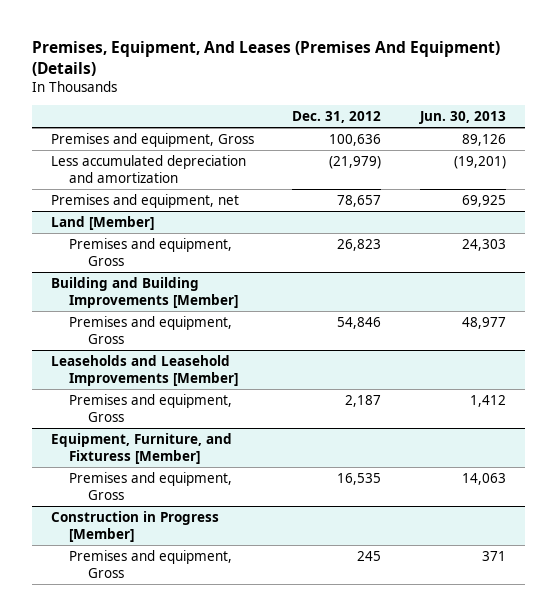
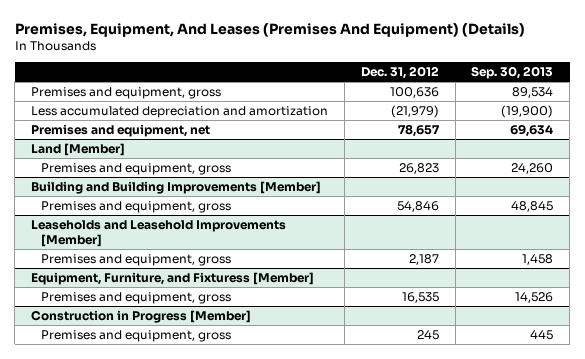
- | Dec. 31, 2012 | Jun. 30, 2013
+ | Dec. 31, 2012 | Sep. 30, 2013
- Premises and equipment, Gross | 100,636 | 89,126
+ Premises and equipment, gross | 100,636 | 89,534
@ Land [Member]
- Premises and equipment, Gross | 26,823 | 24,303
+ Premises and equipment, gross | 26,823 | 24,260
@ Building and Building Improvements [Member]
- Premises and equipment, Gross | 54,846 | 48,977
+ Premises and equipment, gross | 54,846 | 48,845
@ Leaseholds and Leasehold Improvements [Member]
- Premises and equipment, Gross | 2,187 | 1,412
+ Premises and equipment, gross | 2,187 | 1,458
@ Equipment, Furniture, and Fixturess [Member]
- Premises and equipment, Gross | 16,535 | 14,063
+ Premises and equipment, gross | 16,535 | 14,526
@ Construction in Progress [Member]
- Premises and equipment, Gross | 245 | 371
+ Premises and equipment, gross | 245 | 445

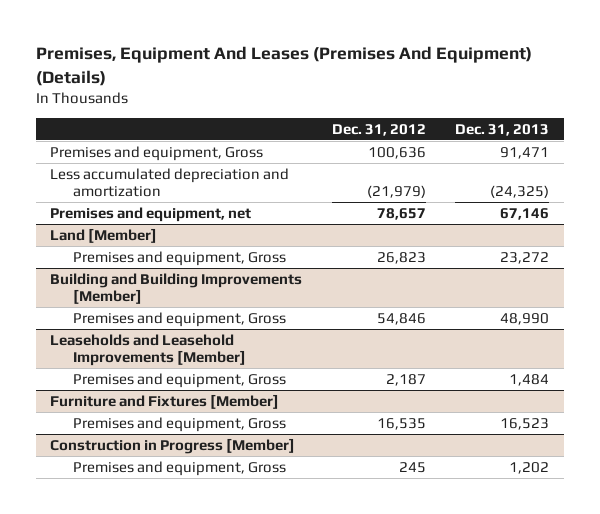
- Premises, Equipment, And Leases (Premises And Equipment) (Details)
+ Premises, Equipment And Leases (Premises And Equipment) (Details)
- | Dec. 31, 2012 | Sep. 30, 2013
+ | Dec. 31, 2012 | Dec. 31, 2013
- Premises and equipment, gross | 100,636 | 89,534
+ Premises and equipment, Gross | 100,636 | 91,471
@ Land [Member]
- Premises and equipment, gross | 26,823 | 24,260
+ Premises and equipment, Gross | 26,823 | 23,272
@ Building and Building Improvements [Member]
- Premises and equipment, gross | 54,846 | 48,845
+ Premises and equipment, Gross | 54,846 | 48,990
@ Leaseholds and Leasehold Improvements [Member]
- Premises and equipment, gross | 2,187 | 1,458
- Equipment, Furniture, and Fixturess [Member]
- Premises and equipment, gross | 16,535 | 14,526
@ Leaseholds and Leasehold Improvements [Member]
+ Premises and equipment, Gross | 2,187 | 1,484
+ Furniture and Fixtures [Member]
+ Premises and equipment, Gross | 16,535 | 16,523
@ Construction in Progress [Member]
- Premises and equipment, gross | 245 | 445
+ Premises and equipment, Gross | 245 | 1,202

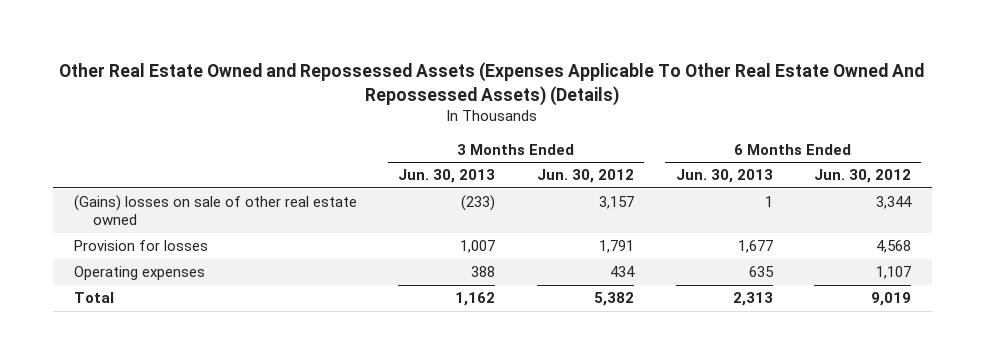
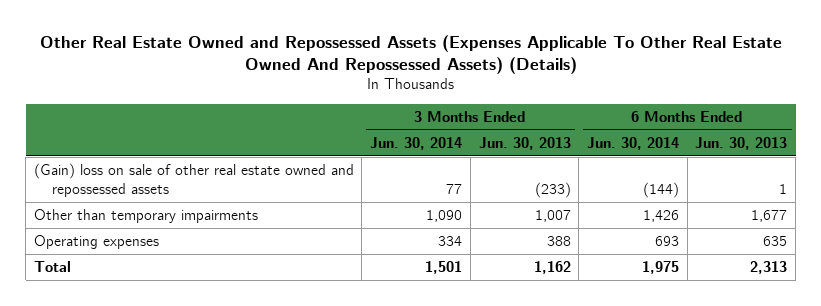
- | 3 Months Ended Jun. 30, 2013 | 3 Months Ended Jun. 30, 2012 | 6 Months Ended Jun. 30, 2013 | 6 Months Ended Jun. 30, 2012
+ | 3 Months Ended Jun. 30, 2014 | 3 Months Ended Jun. 30, 2013 | 6 Months Ended Jun. 30, 2014 | 6 Months Ended Jun. 30, 2013
- (Gains) losses on sale of other real estate owned | (233) | 3,157 | 1 | 3,344
- Provision for losses | 1,007 | 1,791 | 1,677 | 4,568
+ (Gain) loss on sale of other real estate owned and repossessed assets | 77 | (233) | (144) | 1
+ Other than temporary impairments | 1,090 | 1,007 | 1,426 | 1,677

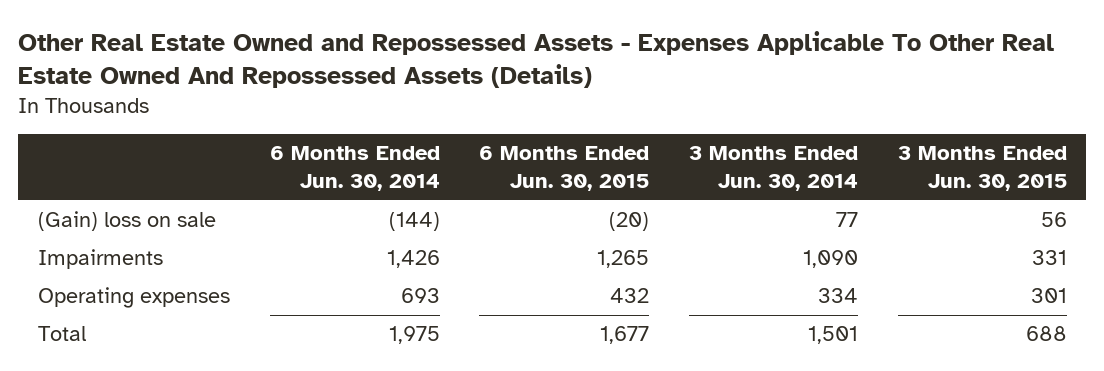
- Other Real Estate Owned and Repossessed Assets (Expenses Applicable To Other Real Estate Owned And Repossessed Assets) (Details)
+ Other Real Estate Owned and Repossessed Assets - Expenses Applicable To Other Real Estate Owned And Repossessed Assets (Details)
- | 3 Months Ended Jun. 30, 2014 | 3 Months Ended Jun. 30, 2013 | 6 Months Ended Jun. 30, 2014 | 6 Months Ended Jun. 30, 2013
+ | 6 Months Ended Jun. 30, 2014 | 6 Months Ended Jun. 30, 2015 | 3 Months Ended Jun. 30, 2014 | 3 Months Ended Jun. 30, 2015
- (Gain) loss on sale of other real estate owned and repossessed assets | 77 | (233) | (144) | 1
- Other than temporary impairments | 1,090 | 1,007 | 1,426 | 1,677
+ (Gain) loss on sale | (144) | (20) | 77 | 56
+ Impairments | 1,426 | 1,265 | 1,090 | 331

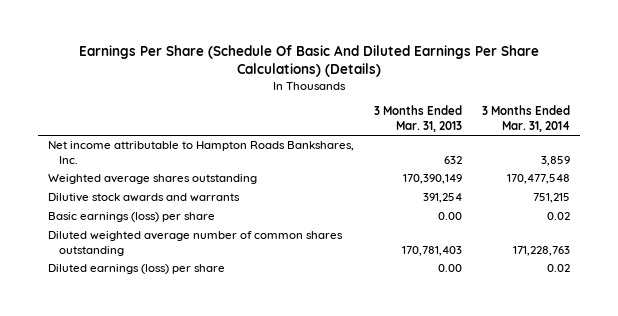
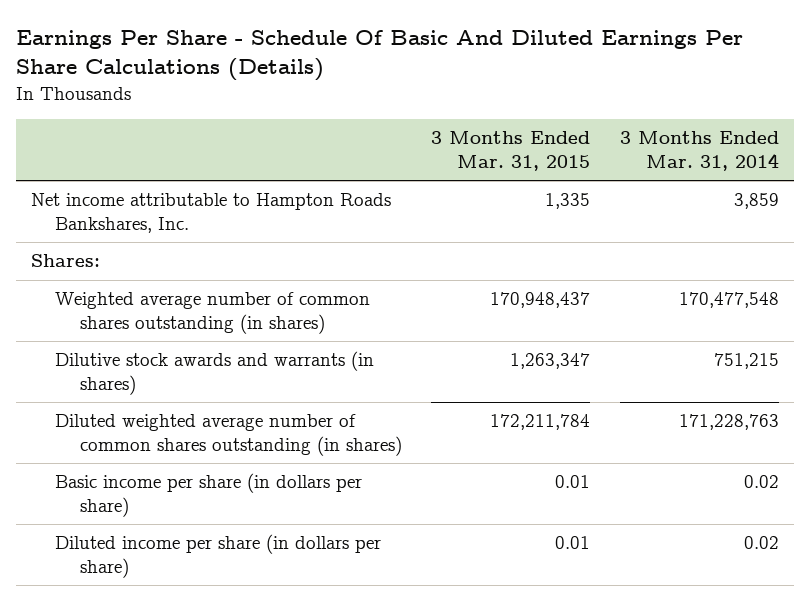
- Earnings Per Share (Schedule Of Basic And Diluted Earnings Per Share Calculations) (Details)
+ Earnings Per Share - Schedule Of Basic And Diluted Earnings Per Share Calculations (Details)
- | 3 Months Ended Mar. 31, 2013 | 3 Months Ended Mar. 31, 2014
+ | 3 Months Ended Mar. 31, 2015 | 3 Months Ended Mar. 31, 2014
- Weighted average shares outstanding | 170,390,149 | 170,477,548
- Dilutive stock awards and warrants | 391,254 | 751,215
- Basic earnings (loss) per share | 0.00 | 0.02
- Diluted weighted average number of common shares outstanding | 170,781,403 | 171,228,763
- Diluted earnings (loss) per share | 0.00 | 0.02
+ Shares:
+ Weighted average number of common shares outstanding (in shares) | 170,948,437 | 170,477,548
+ Dilutive stock awards and warrants (in shares) | 1,263,347 | 751,215
+ Diluted weighted average number of common shares outstanding (in shares) | 172,211,784 | 171,228,763
+ Basic income per share (in dollars per share) | 0.01 | 0.02
+ Diluted income per share (in dollars per share) | 0.01 | 0.02

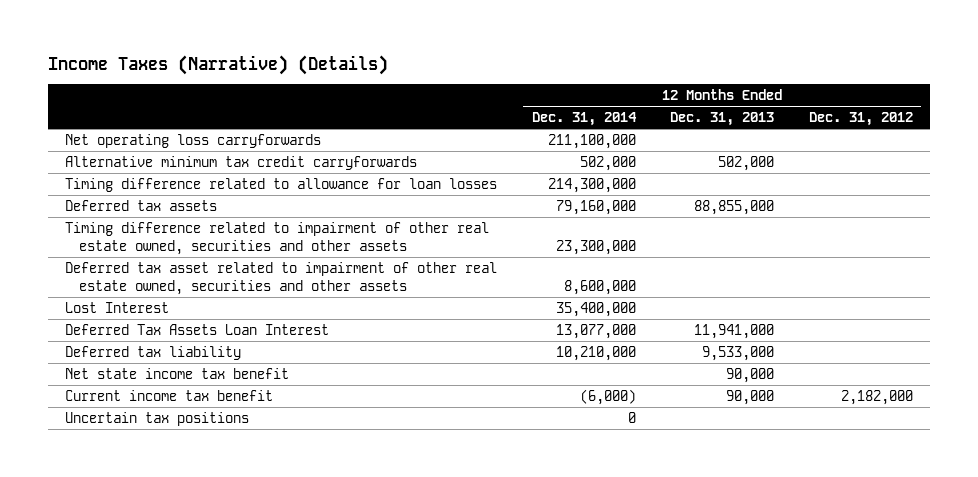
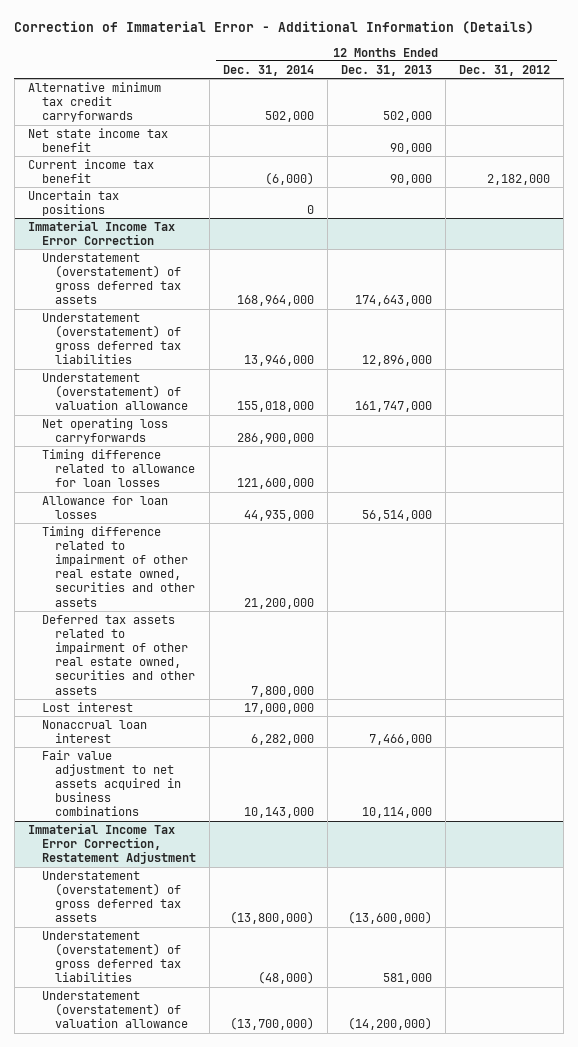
- Income Taxes (Narrative) (Details)
+ Correction of Immaterial Error - Additional Information (Details)
- Net operating loss carryforwards | 211,100,000 | |
- Timing difference related to allowance for loan losses | 214,300,000 | |
- Deferred tax assets | 79,160,000 | 88,855,000 |
- Timing difference related to impairment of other real estate owned, securities and other assets | 23,300,000 | |
- Deferred tax asset related to impairment of other real estate owned, securities and other assets | 8,600,000 | |
- Lost Interest | 35,400,000 | |
- Deferred Tax Assets Loan Interest | 13,077,000 | 11,941,000 |
- Deferred tax liability | 10,210,000 | 9,533,000 |
+ Immaterial Income Tax Error Correction
+ Understatement (overstatement) of gross deferred tax assets | 168,964,000 | 174,643,000 |
+ Understatement (overstatement) of gross deferred tax liabilities | 13,946,000 | 12,896,000 |
+ Understatement (overstatement) of valuation allowance | 155,018,000 | 161,747,000 |
+ Net operating loss carryforwards | 286,900,000 | |
+ Timing difference related to allowance for loan losses | 121,600,000 | |
+ Allowance for loan losses | 44,935,000 | 56,514,000 |
+ Timing difference related to impairment of other real estate owned, securities and other assets | 21,200,000 | |
+ Deferred tax assets related to impairment of other real estate owned, securities and other assets | 7,800,000 | |
+ Lost interest | 17,000,000 | |
+ Nonaccrual loan interest | 6,282,000 | 7,466,000 |
+ Fair value adjustment to net assets acquired in business combinations | 10,143,000 | 10,114,000 |
+ Immaterial Income Tax Error Correction, Restatement Adjustment
+ Understatement (overstatement) of gross deferred tax assets | (13,800,000) | (13,600,000) |
+ Understatement (overstatement) of gross deferred tax liabilities | (48,000) | 581,000 |
+ Understatement (overstatement) of valuation allowance | (13,700,000) | (14,200,000) |

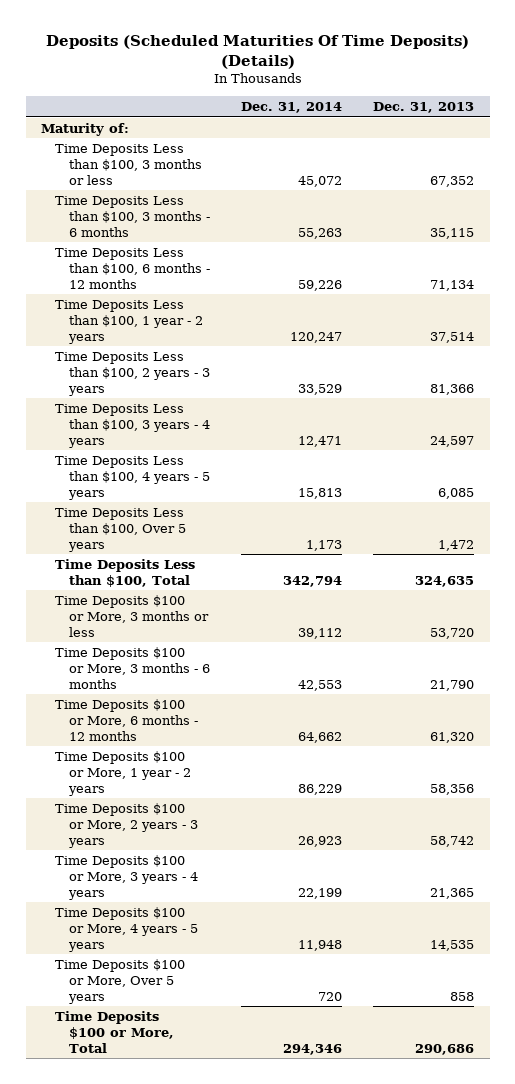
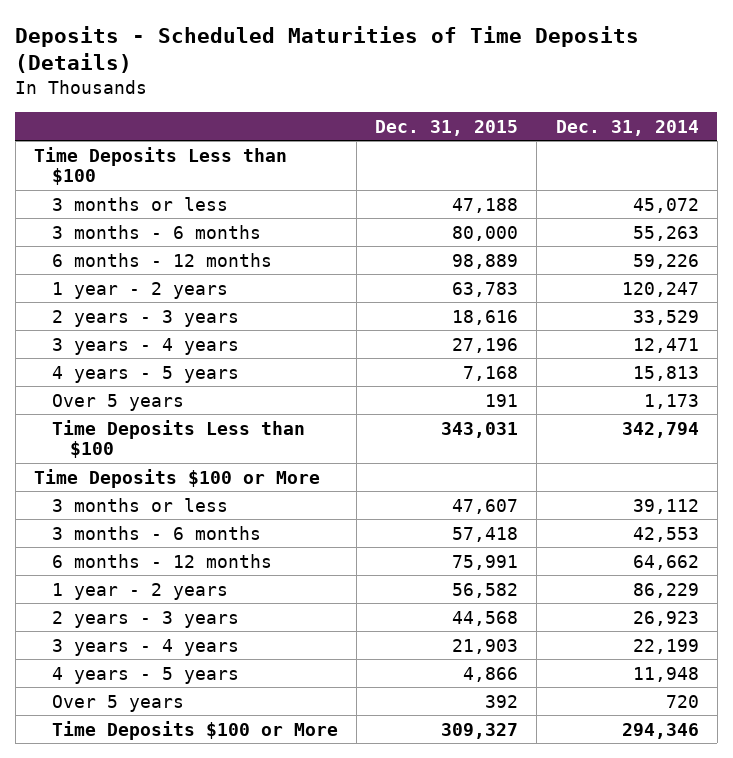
- Deposits (Scheduled Maturities Of Time Deposits) (Details)
+ Deposits - Scheduled Maturities of Time Deposits (Details)
- | Dec. 31, 2014 | Dec. 31, 2013
+ | Dec. 31, 2015 | Dec. 31, 2014
- Maturity of:
- Time Deposits Less than $100, 3 months or less | 45,072 | 67,352
- Time Deposits Less than $100, 3 months - 6 months | 55,263 | 35,115
- Time Deposits Less than $100, 6 months - 12 months | 59,226 | 71,134
- Time Deposits Less than $100, 1 year - 2 years | 120,247 | 37,514
- Time Deposits Less than $100, 2 years - 3 years | 33,529 | 81,366
- Time Deposits Less than $100, 3 years - 4 years | 12,471 | 24,597
- Time Deposits Less than $100, 4 years - 5 years | 15,813 | 6,085
- Time Deposits Less than $100, Over 5 years | 1,173 | 1,472
- Time Deposits Less than $100, Total | 342,794 | 324,635
- Time Deposits $100 or More, 3 months or less | 39,112 | 53,720
- Time Deposits $100 or More, 3 months - 6 months | 42,553 | 21,790
- Time Deposits $100 or More, 6 months - 12 months | 64,662 | 61,320
- Time Deposits $100 or More, 1 year - 2 years | 86,229 | 58,356
- Time Deposits $100 or More, 2 years - 3 years | 26,923 | 58,742
- Time Deposits $100 or More, 3 years - 4 years | 22,199 | 21,365
- Time Deposits $100 or More, 4 years - 5 years | 11,948 | 14,535
- Time Deposits $100 or More, Over 5 years | 720 | 858
- Time Deposits $100 or More, Total | 294,346 | 290,686
+ Time Deposits Less than $100
+ 3 months or less | 47,188 | 45,072
+ 3 months - 6 months | 80,000 | 55,263
+ 6 months - 12 months | 98,889 | 59,226
+ 1 year - 2 years | 63,783 | 120,247
+ 2 years - 3 years | 18,616 | 33,529
+ 3 years - 4 years | 27,196 | 12,471
+ 4 years - 5 years | 7,168 | 15,813
+ Over 5 years | 191 | 1,173
+ Time Deposits Less than $100 | 343,031 | 342,794
+ Time Deposits $100 or More
+ 3 months or less | 47,607 | 39,112
+ 3 months - 6 months | 57,418 | 42,553
+ 6 months - 12 months | 75,991 | 64,662
+ 1 year - 2 years | 56,582 | 86,229
+ 2 years - 3 years | 44,568 | 26,923
+ 3 years - 4 years | 21,903 | 22,199
+ 4 years - 5 years | 4,866 | 11,948
+ Over 5 years | 392 | 720
+ Time Deposits $100 or More | 309,327 | 294,346

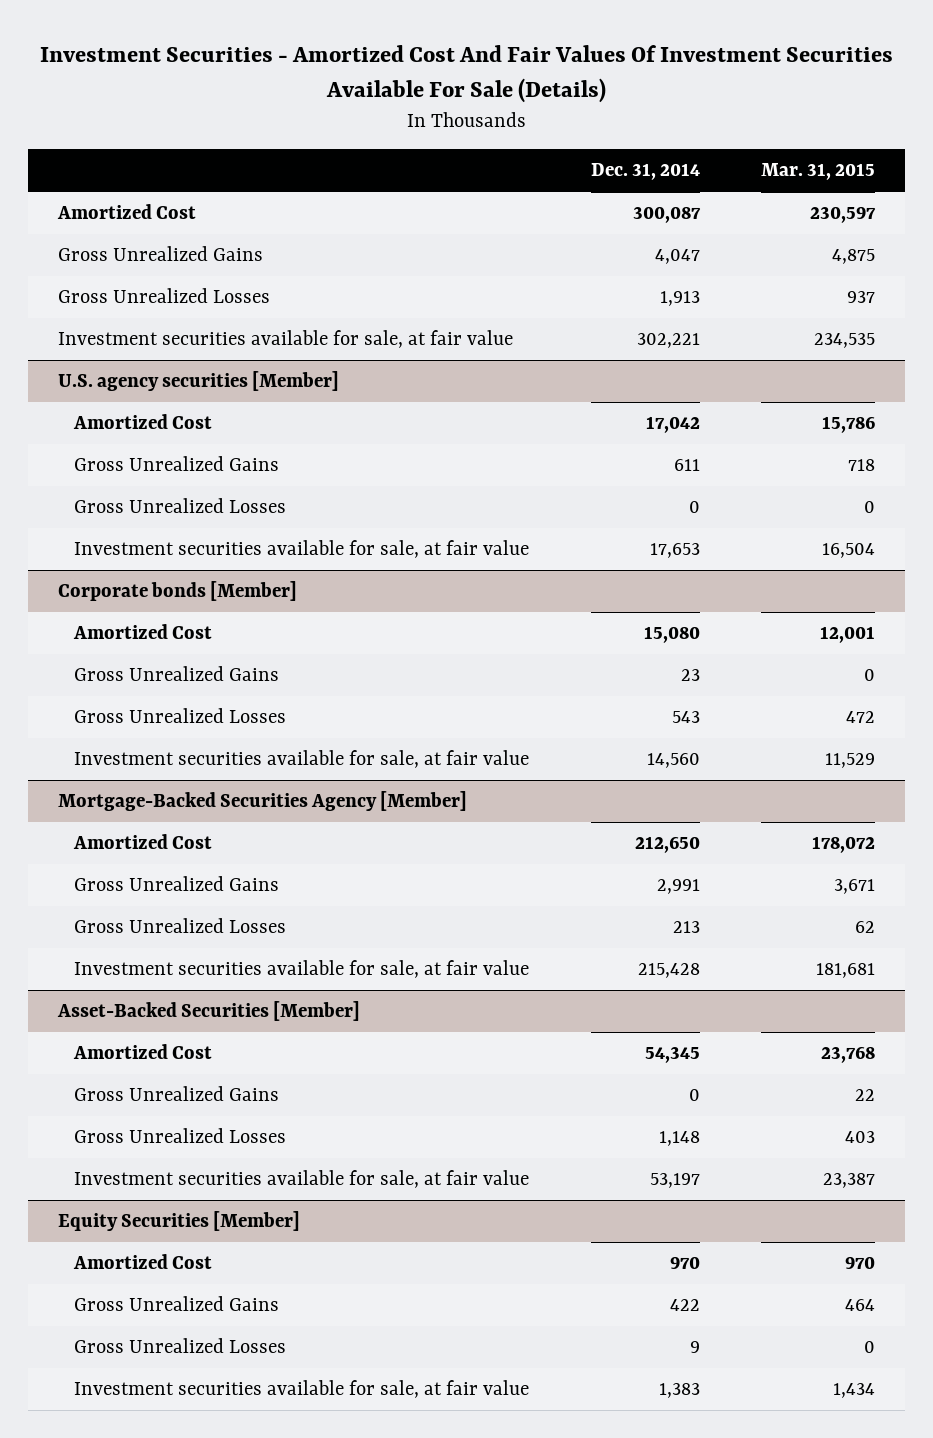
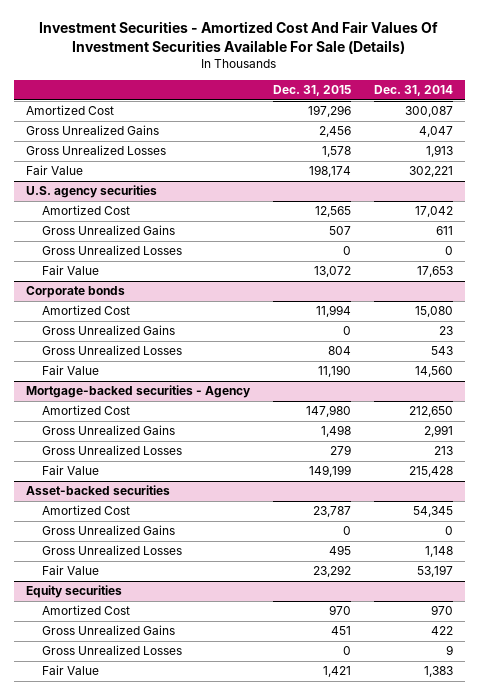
- | Dec. 31, 2014 | Mar. 31, 2015
+ | Dec. 31, 2015 | Dec. 31, 2014
- Investment securities available for sale, at fair value | 302,221 | 234,535
- U.S. agency securities [Member]
+ Fair Value | 198,174 | 302,221
+ U.S. agency securities
- Investment securities available for sale, at fair value | 17,653 | 16,504
- Corporate bonds [Member]
+ Fair Value | 13,072 | 17,653
+ Corporate bonds
- Investment securities available for sale, at fair value | 14,560 | 11,529
- Mortgage-Backed Securities Agency [Member]
+ Fair Value | 11,190 | 14,560
+ Mortgage-backed securities - Agency
- Investment securities available for sale, at fair value | 215,428 | 181,681
- Asset-Backed Securities [Member]
+ Fair Value | 149,199 | 215,428
+ Asset-backed securities
- Investment securities available for sale, at fair value | 53,197 | 23,387
- Equity Securities [Member]
+ Fair Value | 23,292 | 53,197
+ Equity securities
- Investment securities available for sale, at fair value | 1,383 | 1,434
+ Fair Value | 1,421 | 1,383

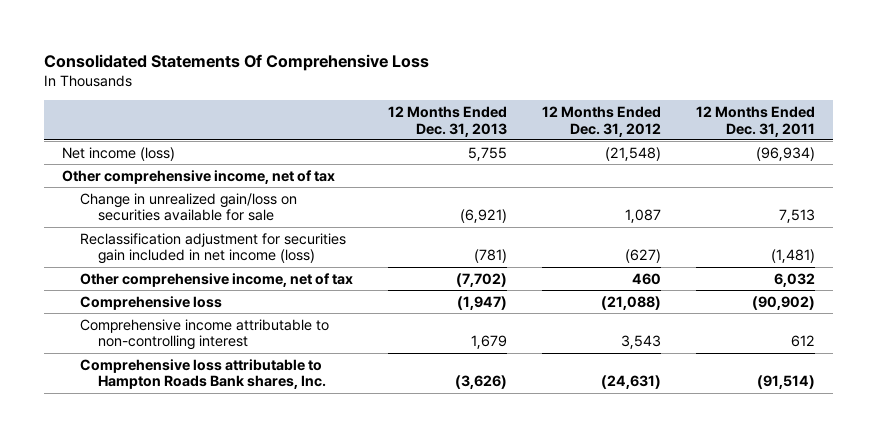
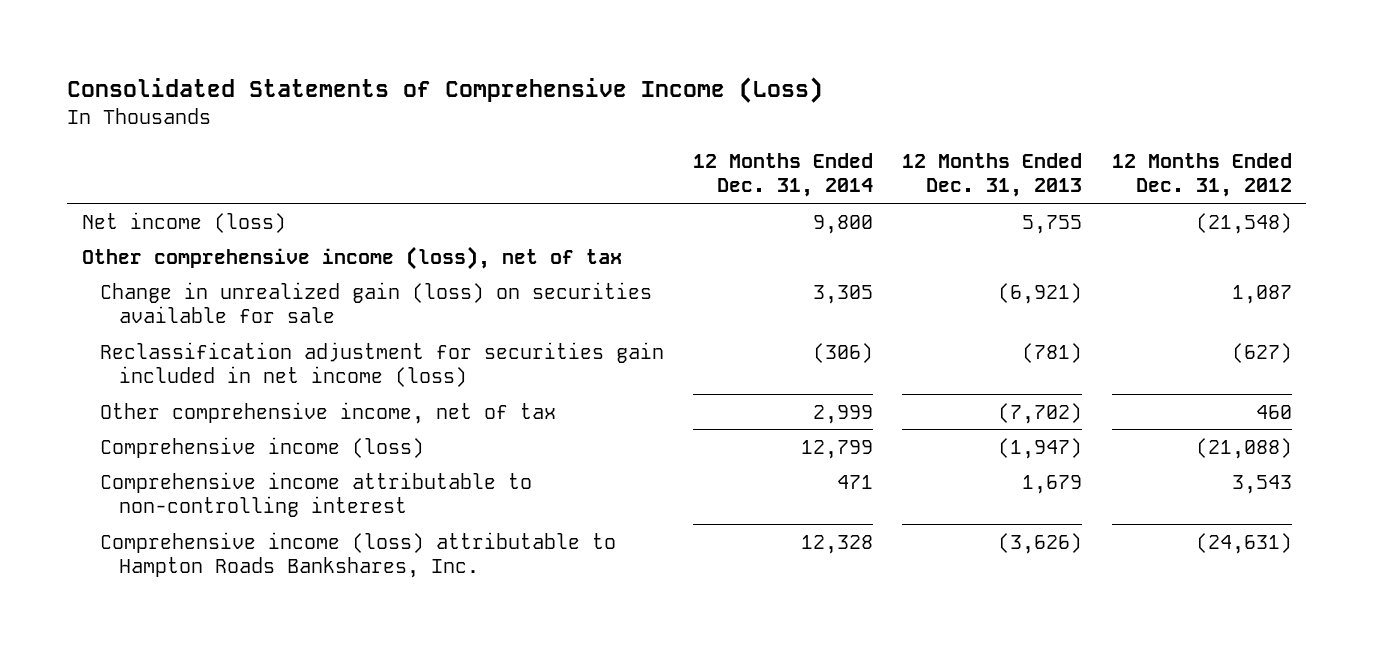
- Consolidated Statements Of Comprehensive Loss
+ Consolidated Statements of Comprehensive Income (Loss)
- | 12 Months Ended Dec. 31, 2013 | 12 Months Ended Dec. 31, 2012 | 12 Months Ended Dec. 31, 2011
+ | 12 Months Ended Dec. 31, 2014 | 12 Months Ended Dec. 31, 2013 | 12 Months Ended Dec. 31, 2012
- Other comprehensive income, net of tax
- Change in unrealized gain/loss on securities available for sale | (6,921) | 1,087 | 7,513
+ Other comprehensive income (loss), net of tax
+ Change in unrealized gain (loss) on securities available for sale | 3,305 | (6,921) | 1,087
- Comprehensive loss | (1,947) | (21,088) | (90,902)
+ Comprehensive income (loss) | 12,799 | (1,947) | (21,088)
- Comprehensive loss attributable to Hampton Roads Bank shares, Inc. | (3,626) | (24,631) | (91,514)
+ Comprehensive income (loss) attributable to Hampton Roads Bankshares, Inc. | 12,328 | (3,626) | (24,631)

